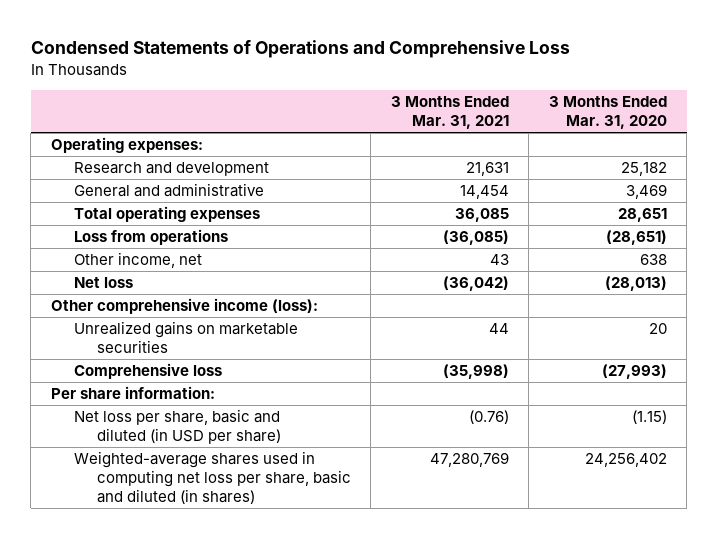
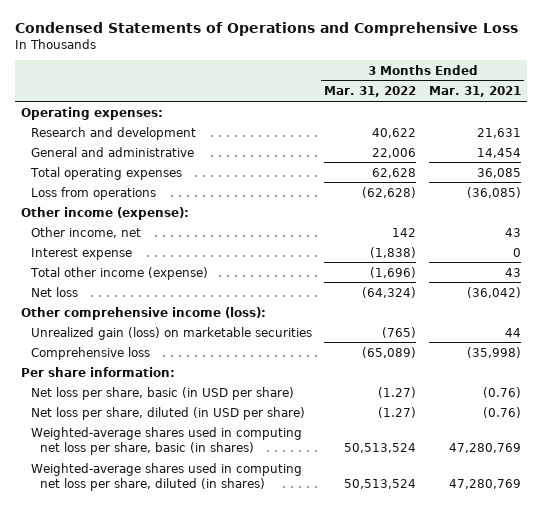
- | 3 Months Ended Mar. 31, 2021 | 3 Months Ended Mar. 31, 2020
+ | 3 Months Ended Mar. 31, 2022 | 3 Months Ended Mar. 31, 2021
+ Other income (expense):
+ Interest expense | (1,838) | 0
+ Total other income (expense) | (1,696) | 43
- Unrealized gains on marketable securities | 44 | 20
+ Unrealized gain (loss) on marketable securities | (765) | 44
- Net loss per share, basic and diluted (in USD per share) | (0.76) | (1.15)
- Weighted-average shares used in computing net loss per share, basic and diluted (in shares) | 47,280,769 | 24,256,402
+ Net loss per share, basic (in USD per share) | (1.27) | (0.76)
+ Net loss per share, diluted (in USD per share) | (1.27) | (0.76)
+ Weighted-average shares used in computing net loss per share, basic (in shares) | 50,513,524 | 47,280,769
+ Weighted-average shares used in computing net loss per share, diluted (in shares) | 50,513,524 | 47,280,769

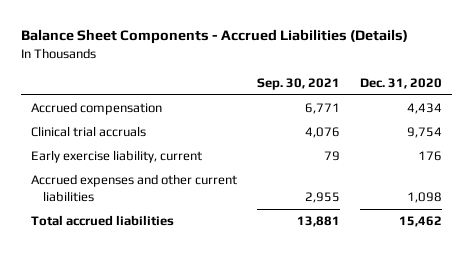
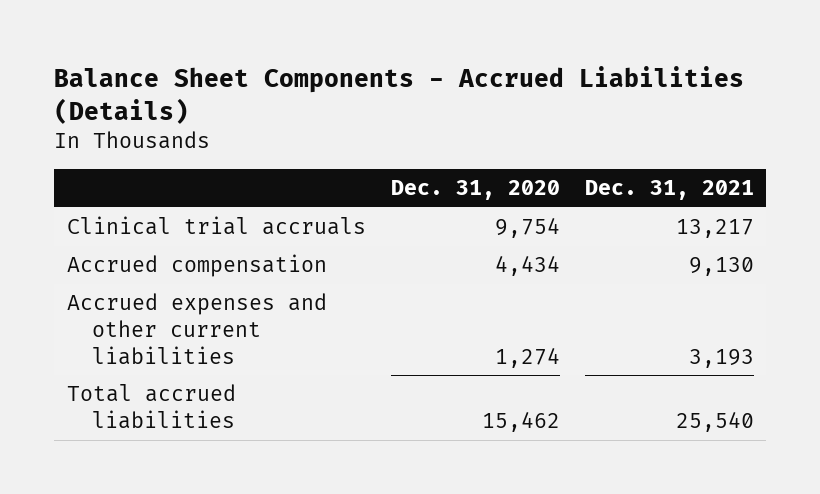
- | Sep. 30, 2021 | Dec. 31, 2020
+ | Dec. 31, 2020 | Dec. 31, 2021
- Early exercise liability, current | 79 | 176
- Accrued expenses and other current liabilities | 2,955 | 1,098
moved down: Accrued compensation | 4,434 | 9,130
+ Accrued expenses and other current liabilities | 1,274 | 3,193

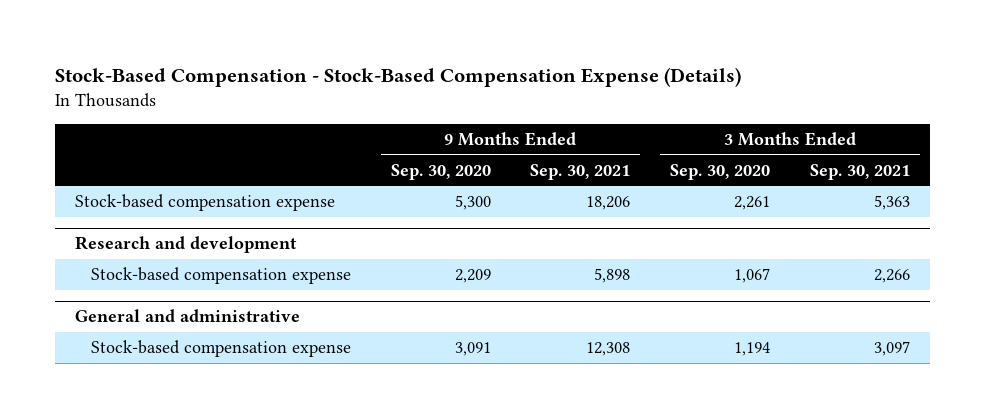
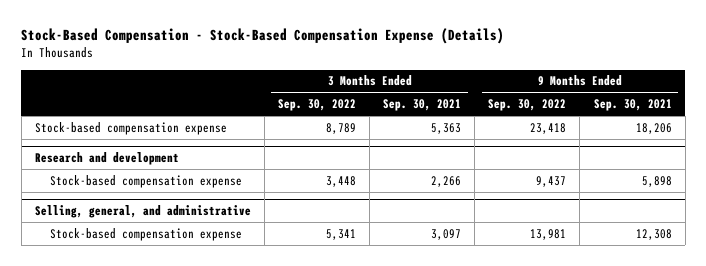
- | 9 Months Ended Sep. 30, 2020 | 9 Months Ended Sep. 30, 2021 | 3 Months Ended Sep. 30, 2020 | 3 Months Ended Sep. 30, 2021
+ | 3 Months Ended Sep. 30, 2022 | 3 Months Ended Sep. 30, 2021 | 9 Months Ended Sep. 30, 2022 | 9 Months Ended Sep. 30, 2021
- General and administrative
+ Selling, general, and administrative

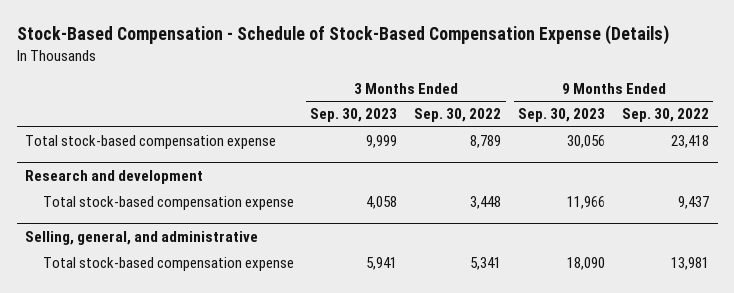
- Stock-Based Compensation - Stock-Based Compensation Expense (Details)
+ Stock-Based Compensation - Schedule of Stock-Based Compensation Expense (Details)
- | 3 Months Ended Sep. 30, 2022 | 3 Months Ended Sep. 30, 2021 | 9 Months Ended Sep. 30, 2022 | 9 Months Ended Sep. 30, 2021
+ | 3 Months Ended Sep. 30, 2023 | 3 Months Ended Sep. 30, 2022 | 9 Months Ended Sep. 30, 2023 | 9 Months Ended Sep. 30, 2022
- Stock-based compensation expense | 8,789 | 5,363 | 23,418 | 18,206
+ Total stock-based compensation expense | 9,999 | 8,789 | 30,056 | 23,418
@ Research and development
- Stock-based compensation expense | 3,448 | 2,266 | 9,437 | 5,898
+ Total stock-based compensation expense | 4,058 | 3,448 | 11,966 | 9,437
@ Selling, general, and administrative
- Stock-based compensation expense | 5,341 | 3,097 | 13,981 | 12,308
+ Total stock-based compensation expense | 5,941 | 5,341 | 18,090 | 13,981

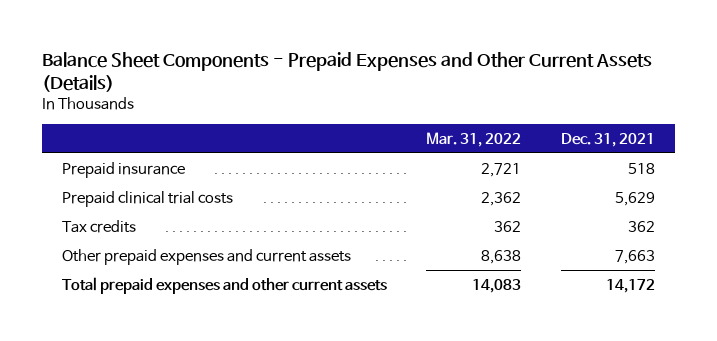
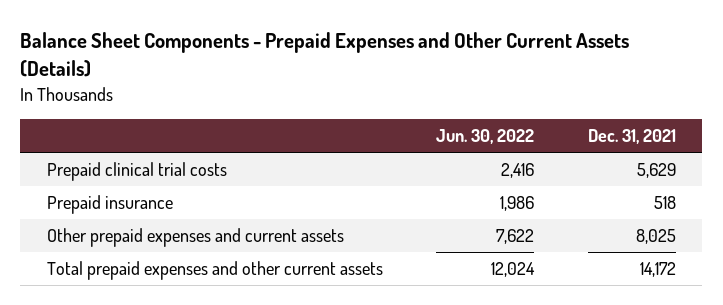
- | Mar. 31, 2022 | Dec. 31, 2021
+ | Jun. 30, 2022 | Dec. 31, 2021
- Tax credits | 362 | 362
- Other prepaid expenses and current assets | 8,638 | 7,663
moved down: Prepaid insurance | 1,986 | 518
+ Other prepaid expenses and current assets | 7,622 | 8,025

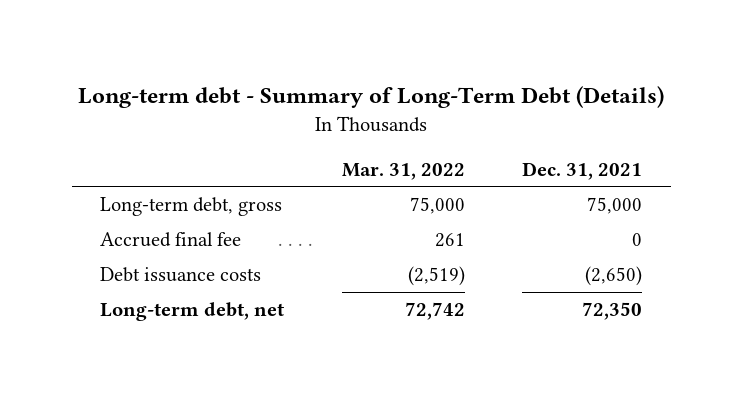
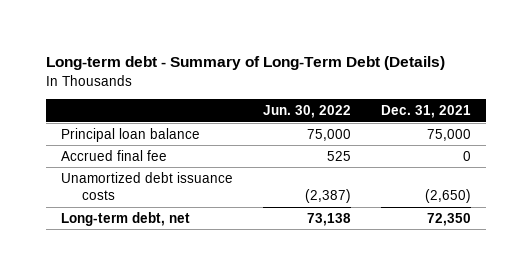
- | Mar. 31, 2022 | Dec. 31, 2021
+ | Jun. 30, 2022 | Dec. 31, 2021
- Long-term debt, gross | 75,000 | 75,000
+ Principal loan balance | 75,000 | 75,000
- Debt issuance costs | (2,519) | (2,650)
+ Unamortized debt issuance costs | (2,387) | (2,650)

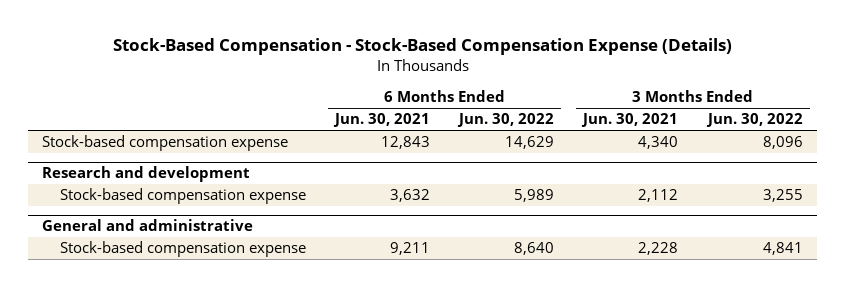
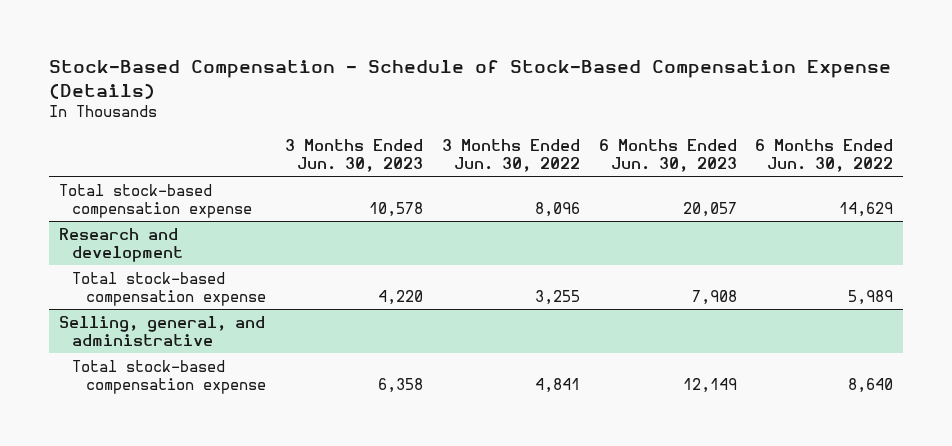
- Stock-Based Compensation - Stock-Based Compensation Expense (Details)
+ Stock-Based Compensation - Schedule of Stock-Based Compensation Expense (Details)
- | 6 Months Ended Jun. 30, 2021 | 6 Months Ended Jun. 30, 2022 | 3 Months Ended Jun. 30, 2021 | 3 Months Ended Jun. 30, 2022
+ | 3 Months Ended Jun. 30, 2023 | 3 Months Ended Jun. 30, 2022 | 6 Months Ended Jun. 30, 2023 | 6 Months Ended Jun. 30, 2022
- Stock-based compensation expense | 12,843 | 14,629 | 4,340 | 8,096
+ Total stock-based compensation expense | 10,578 | 8,096 | 20,057 | 14,629
@ Research and development
- Stock-based compensation expense | 3,632 | 5,989 | 2,112 | 3,255
- General and administrative
- Stock-based compensation expense | 9,211 | 8,640 | 2,228 | 4,841
@ Research and development
+ Total stock-based compensation expense | 4,220 | 3,255 | 7,908 | 5,989
+ Selling, general, and administrative
+ Total stock-based compensation expense | 6,358 | 4,841 | 12,149 | 8,640

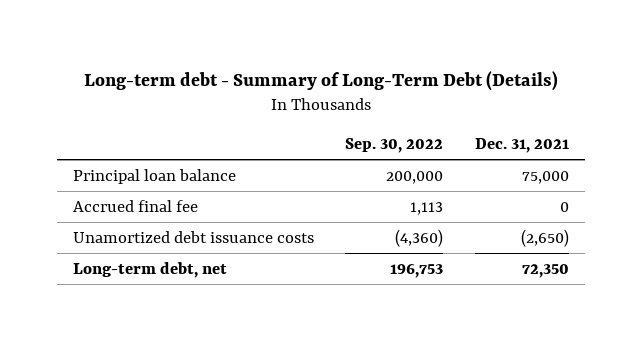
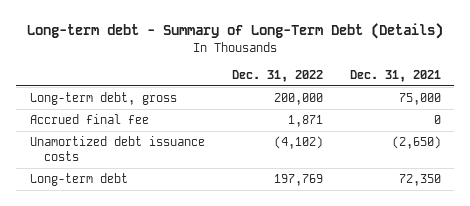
- | Sep. 30, 2022 | Dec. 31, 2021
+ | Dec. 31, 2022 | Dec. 31, 2021
- Principal loan balance | 200,000 | 75,000
+ Long-term debt, gross | 200,000 | 75,000
- Long-term debt, net | 196,753 | 72,350
+ Long-term debt | 197,769 | 72,350

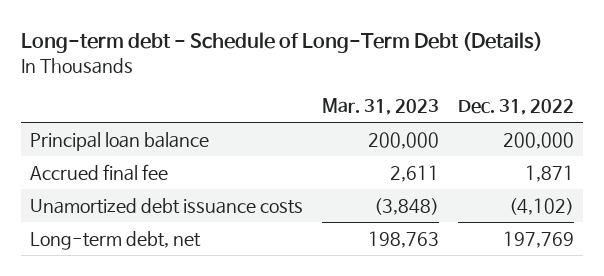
- Long-term debt - Summary of Long-Term Debt (Details)
+ Long-term debt - Schedule of Long-Term Debt (Details)
- | Dec. 31, 2022 | Dec. 31, 2021
+ | Mar. 31, 2023 | Dec. 31, 2022
- Long-term debt, gross | 200,000 | 75,000
+ Principal loan balance | 200,000 | 200,000
- Long-term debt | 197,769 | 72,350
+ Long-term debt, net | 198,763 | 197,769

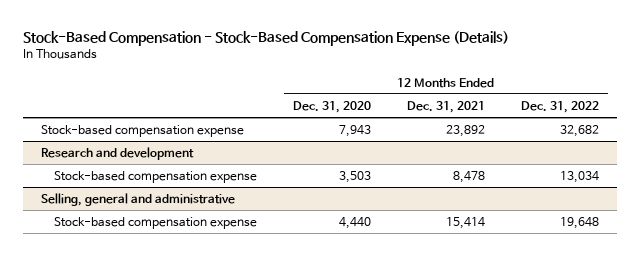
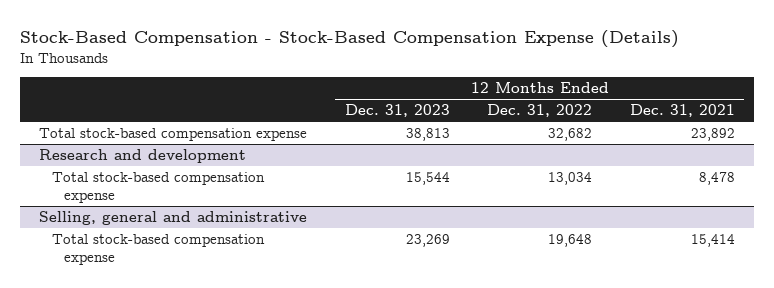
- | 12 Months Ended Dec. 31, 2020 | 12 Months Ended Dec. 31, 2021 | 12 Months Ended Dec. 31, 2022
+ | 12 Months Ended Dec. 31, 2023 | 12 Months Ended Dec. 31, 2022 | 12 Months Ended Dec. 31, 2021
- Stock-based compensation expense | 7,943 | 23,892 | 32,682
+ Total stock-based compensation expense | 38,813 | 32,682 | 23,892
@ Research and development
- Stock-based compensation expense | 3,503 | 8,478 | 13,034
+ Total stock-based compensation expense | 15,544 | 13,034 | 8,478
@ Selling, general and administrative
- Stock-based compensation expense | 4,440 | 15,414 | 19,648
+ Total stock-based compensation expense | 23,269 | 19,648 | 15,414

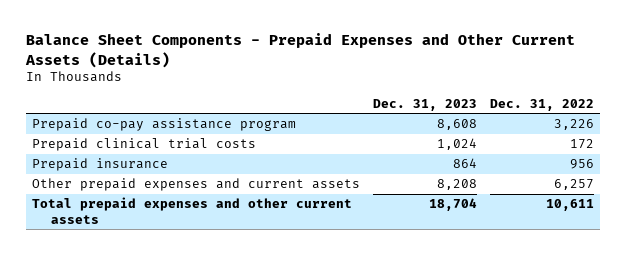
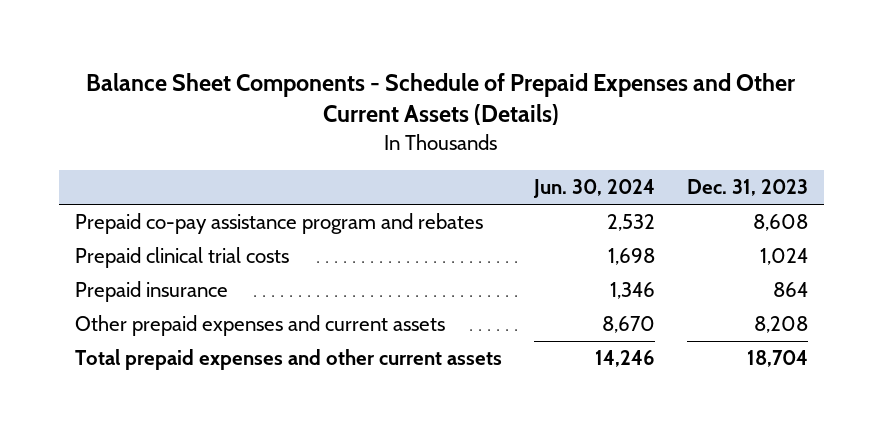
- Balance Sheet Components - Prepaid Expenses and Other Current Assets (Details)
+ Balance Sheet Components - Schedule of Prepaid Expenses and Other Current Assets (Details)
- | Dec. 31, 2023 | Dec. 31, 2022
+ | Jun. 30, 2024 | Dec. 31, 2023
- Prepaid co-pay assistance program | 8,608 | 3,226
+ Prepaid co-pay assistance program and rebates | 2,532 | 8,608

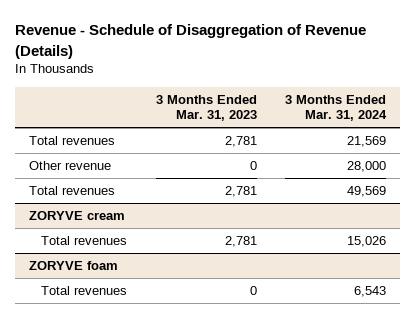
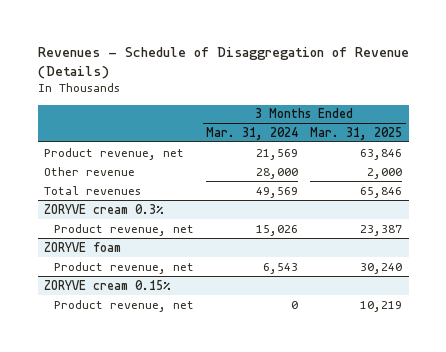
- Revenue - Schedule of Disaggregation of Revenue (Details)
+ Revenues - Schedule of Disaggregation of Revenue (Details)
- | 3 Months Ended Mar. 31, 2023 | 3 Months Ended Mar. 31, 2024
+ | 3 Months Ended Mar. 31, 2024 | 3 Months Ended Mar. 31, 2025
- Total revenues | 2,781 | 21,569
+ Product revenue, net | 21,569 | 63,846
- ZORYVE cream
- Total revenues | 2,781 | 15,026
+ ZORYVE cream 0.3%
+ Product revenue, net | 15,026 | 23,387
@ ZORYVE foam
- Total revenues | 0 | 6,543
+ Product revenue, net | 6,543 | 30,240
+ ZORYVE cream 0.15%
+ Product revenue, net | 0 | 10,219

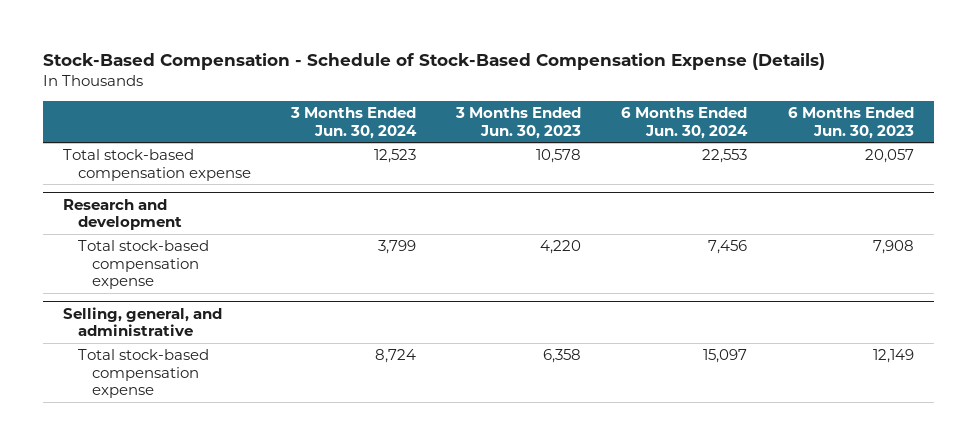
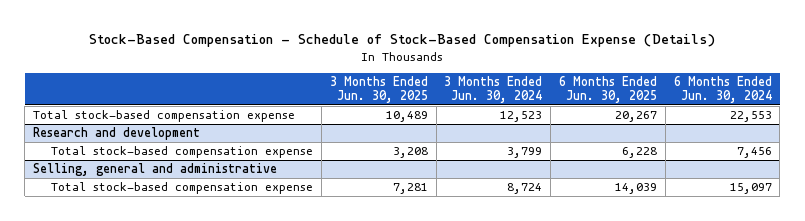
- | 3 Months Ended Jun. 30, 2024 | 3 Months Ended Jun. 30, 2023 | 6 Months Ended Jun. 30, 2024 | 6 Months Ended Jun. 30, 2023
+ | 3 Months Ended Jun. 30, 2025 | 3 Months Ended Jun. 30, 2024 | 6 Months Ended Jun. 30, 2025 | 6 Months Ended Jun. 30, 2024
- Selling, general, and administrative
+ Selling, general and administrative

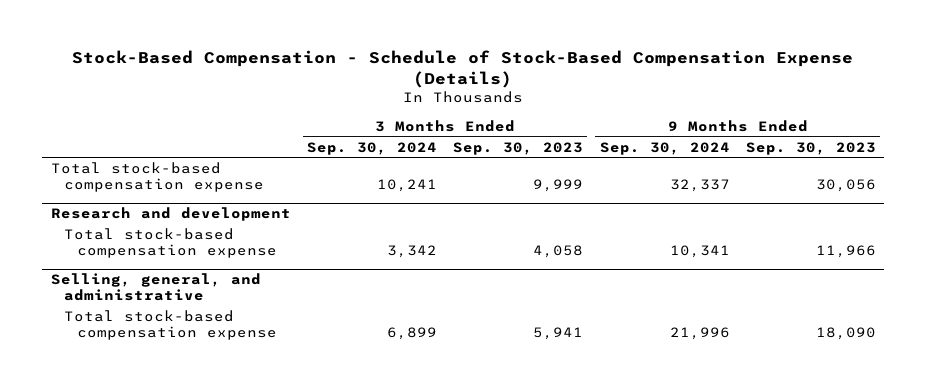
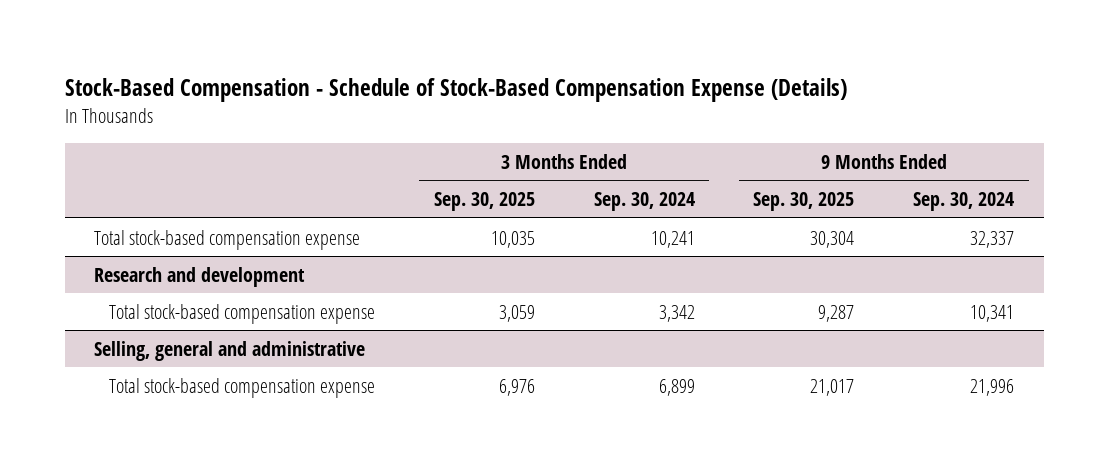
- | 3 Months Ended Sep. 30, 2024 | 3 Months Ended Sep. 30, 2023 | 9 Months Ended Sep. 30, 2024 | 9 Months Ended Sep. 30, 2023
+ | 3 Months Ended Sep. 30, 2025 | 3 Months Ended Sep. 30, 2024 | 9 Months Ended Sep. 30, 2025 | 9 Months Ended Sep. 30, 2024
- Selling, general, and administrative
+ Selling, general and administrative

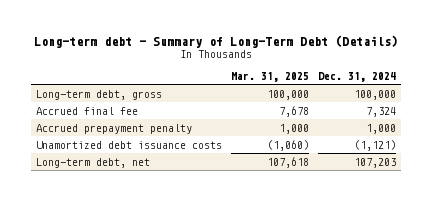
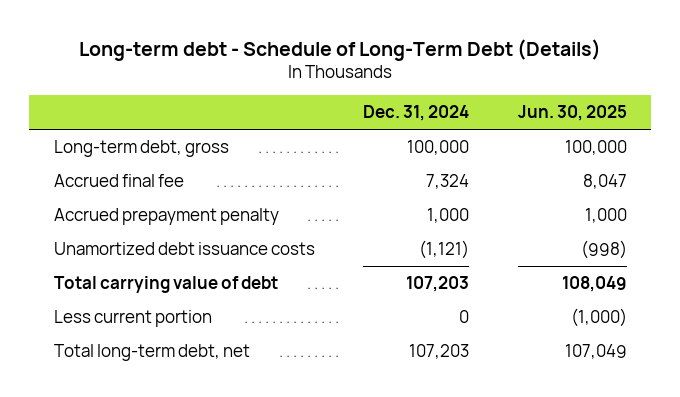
- Long-term debt - Summary of Long-Term Debt (Details)
+ Long-term debt - Schedule of Long-Term Debt (Details)
- | Mar. 31, 2025 | Dec. 31, 2024
+ | Dec. 31, 2024 | Jun. 30, 2025
- Long-term debt, net | 107,618 | 107,203
+ Total carrying value of debt | 107,203 | 108,049
+ Less current portion | 0 | (1,000)
+ Total long-term debt, net | 107,203 | 107,049

